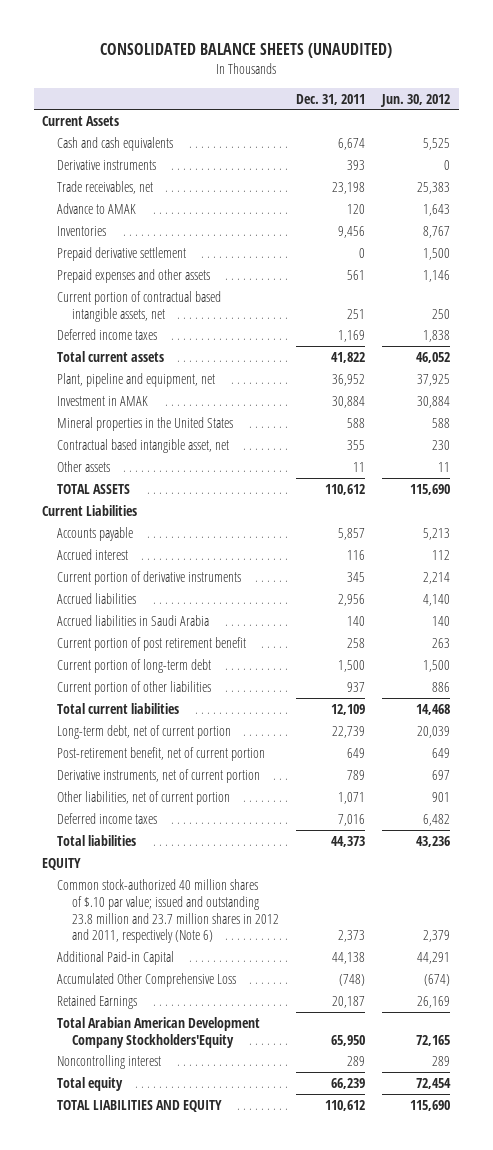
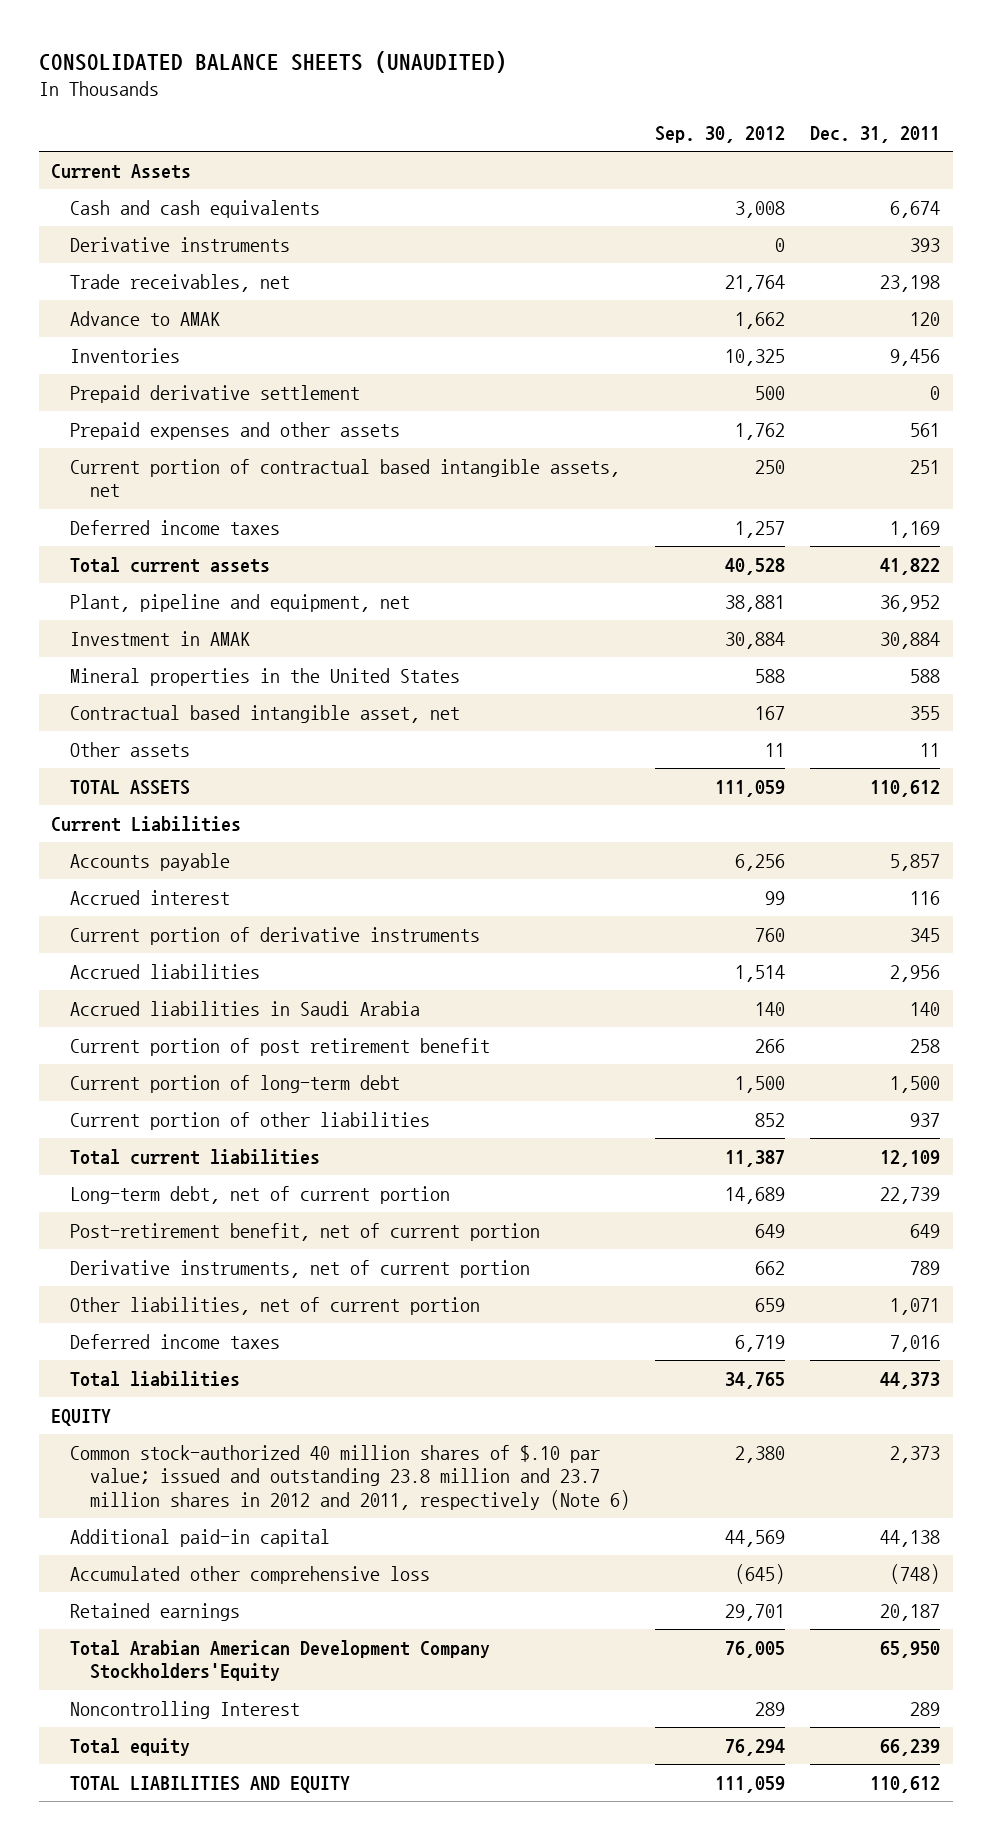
- | Dec. 31, 2011 | Jun. 30, 2012
+ | Sep. 30, 2012 | Dec. 31, 2011
- Additional Paid-in Capital | 44,138 | 44,291
- Accumulated Other Comprehensive Loss | (748) | (674)
- Retained Earnings | 20,187 | 26,169
+ Additional paid-in capital | 44,569 | 44,138
+ Accumulated other comprehensive loss | (645) | (748)
+ Retained earnings | 29,701 | 20,187
- Noncontrolling interest | 289 | 289
+ Noncontrolling Interest | 289 | 289

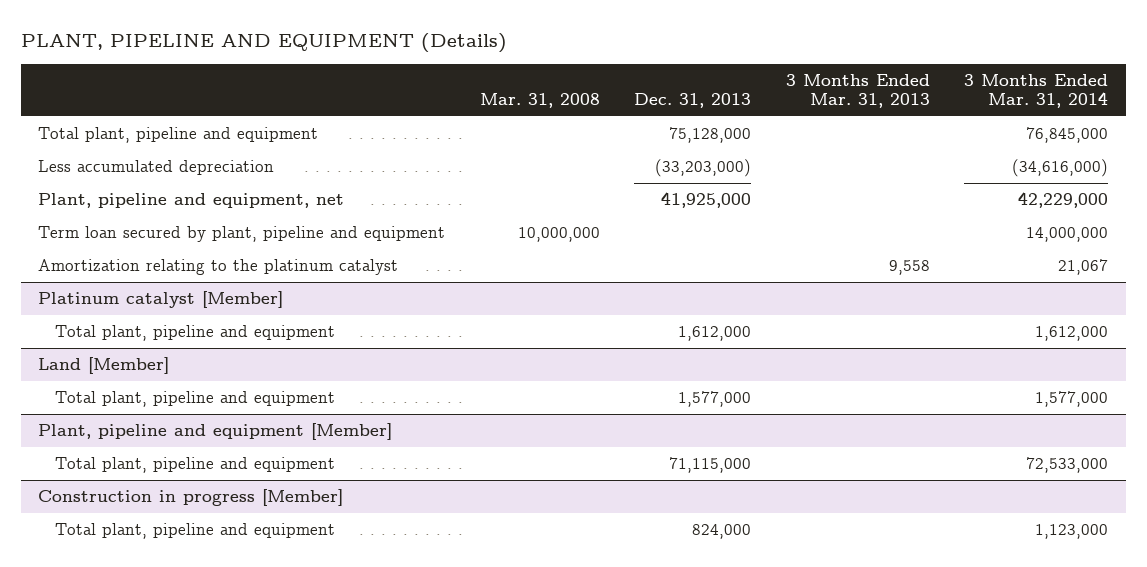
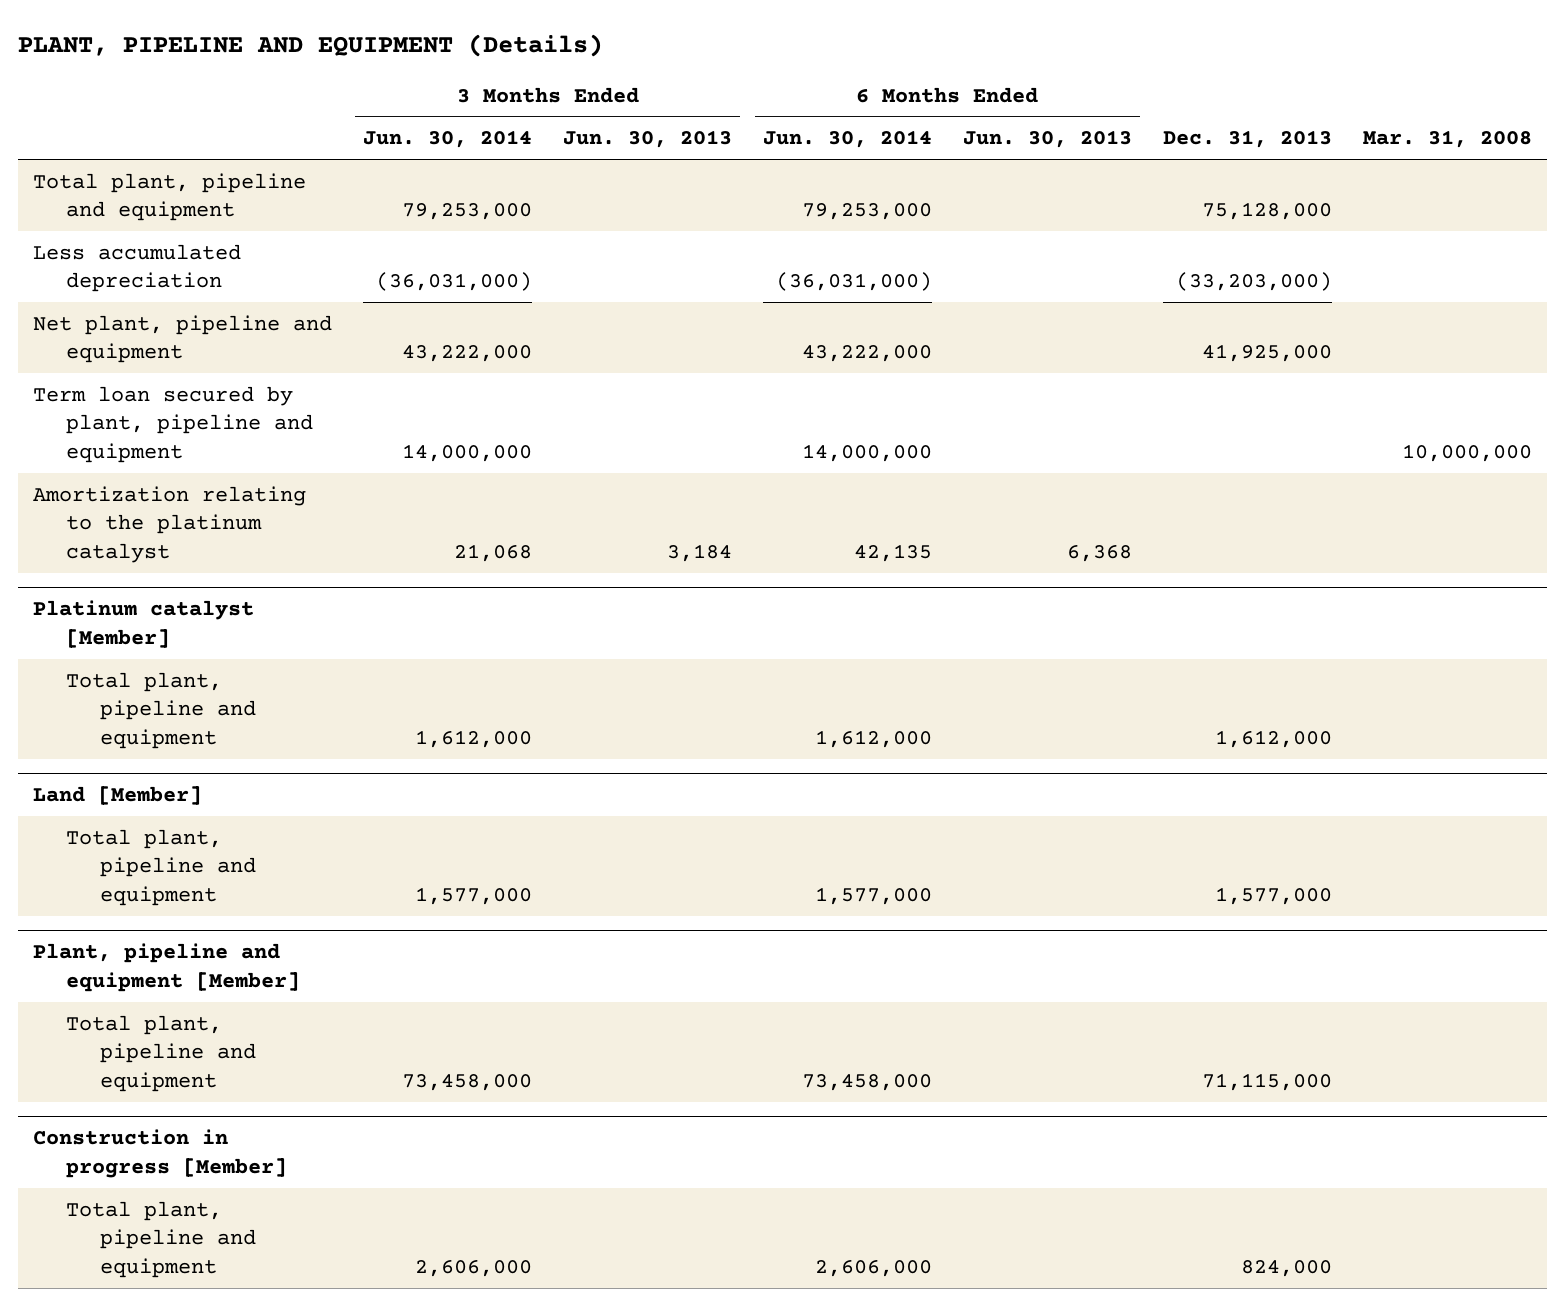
- | Mar. 31, 2008 | Dec. 31, 2013 | 3 Months Ended Mar. 31, 2013 | 3 Months Ended Mar. 31, 2014
+ | 3 Months Ended Jun. 30, 2014 | 3 Months Ended Jun. 30, 2013 | 6 Months Ended Jun. 30, 2014 | 6 Months Ended Jun. 30, 2013 | Dec. 31, 2013 | Mar. 31, 2008
- Plant, pipeline and equipment, net | | 41,925,000 | | 42,229,000
+ Net plant, pipeline and equipment | 43,222,000 | | 43,222,000 | | 41,925,000 |

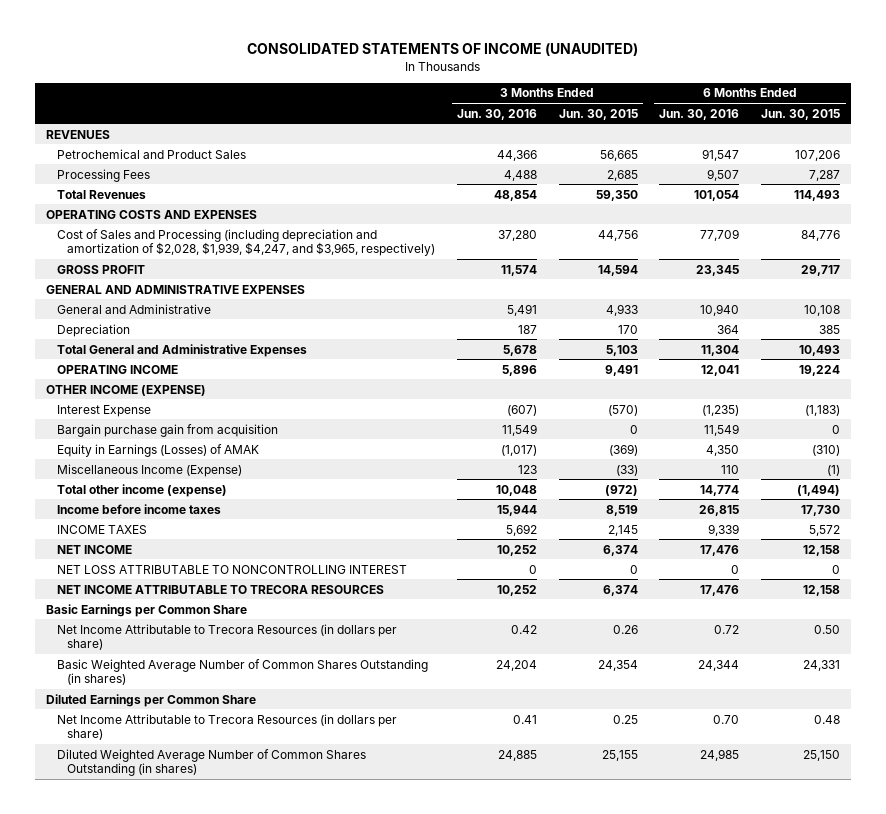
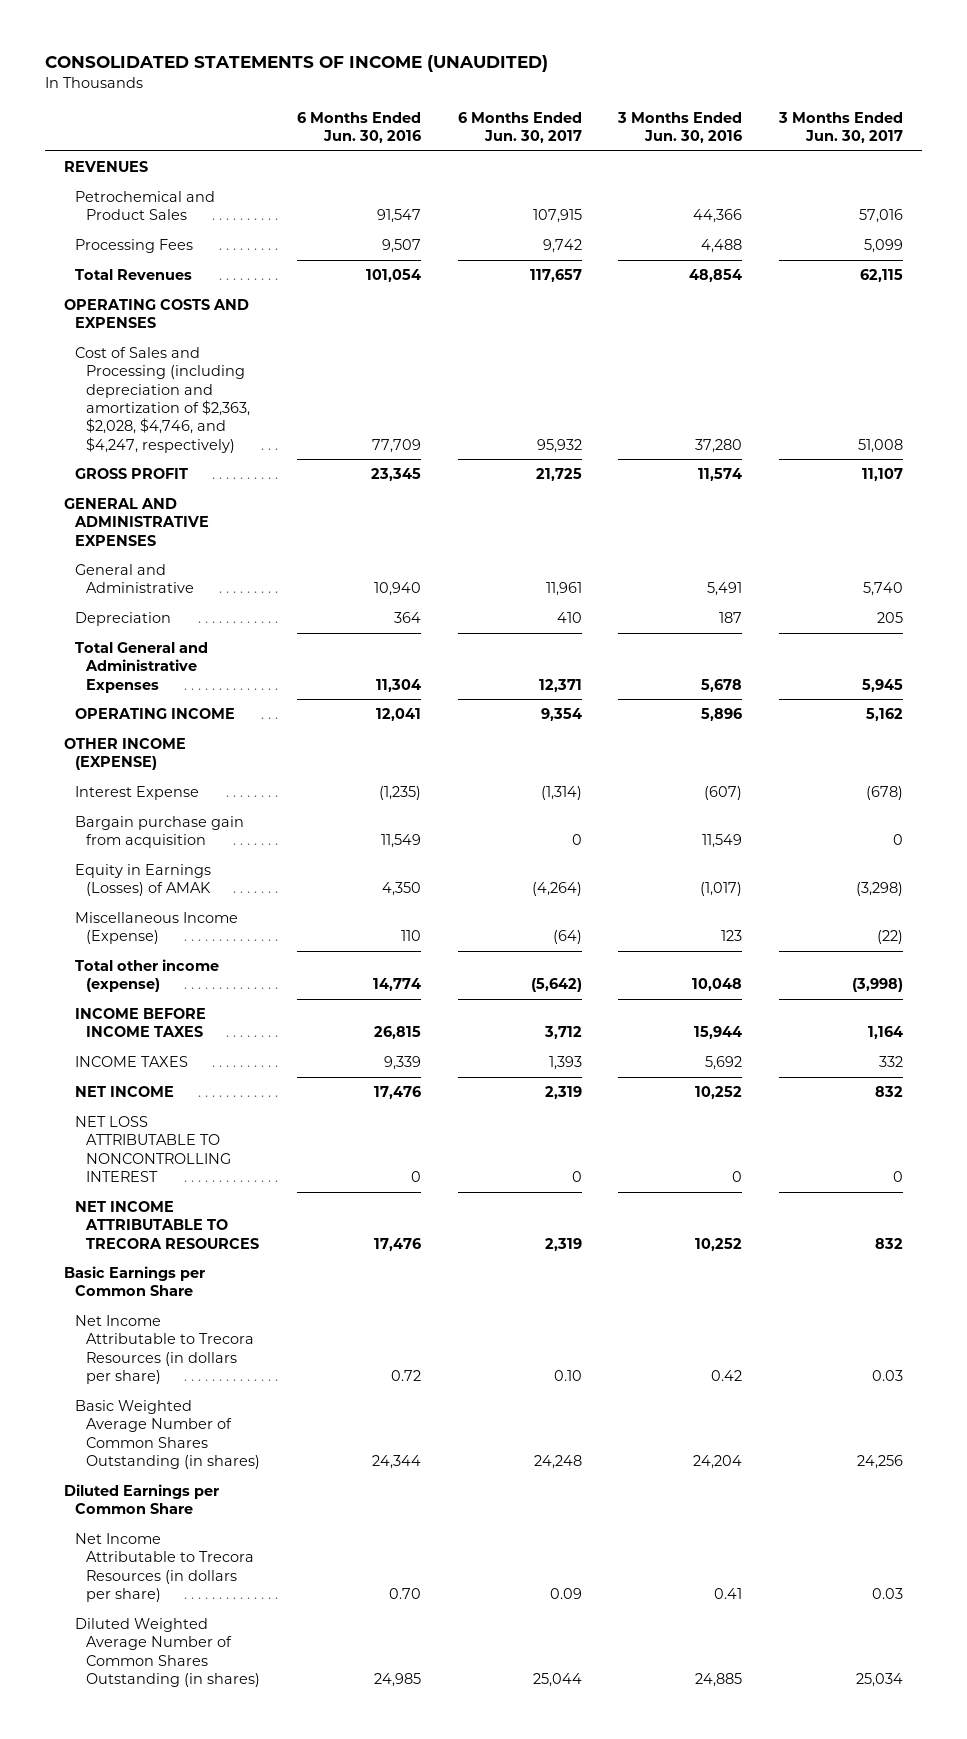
- | 3 Months Ended Jun. 30, 2016 | 3 Months Ended Jun. 30, 2015 | 6 Months Ended Jun. 30, 2016 | 6 Months Ended Jun. 30, 2015
+ | 6 Months Ended Jun. 30, 2016 | 6 Months Ended Jun. 30, 2017 | 3 Months Ended Jun. 30, 2016 | 3 Months Ended Jun. 30, 2017
- Cost of Sales and Processing (including depreciation and amortization of $2,028, $1,939, $4,247, and $3,965, respectively) | 37,280 | 44,756 | 77,709 | 84,776
+ Cost of Sales and Processing (including depreciation and amortization of $2,363, $2,028, $4,746, and $4,247, respectively) | 77,709 | 95,932 | 37,280 | 51,008
- Income before income taxes | 15,944 | 8,519 | 26,815 | 17,730
+ INCOME BEFORE INCOME TAXES | 26,815 | 3,712 | 15,944 | 1,164

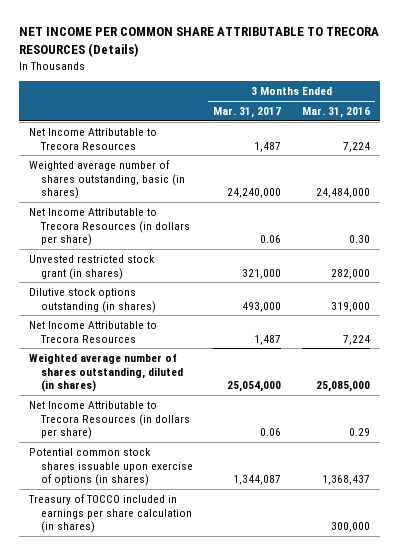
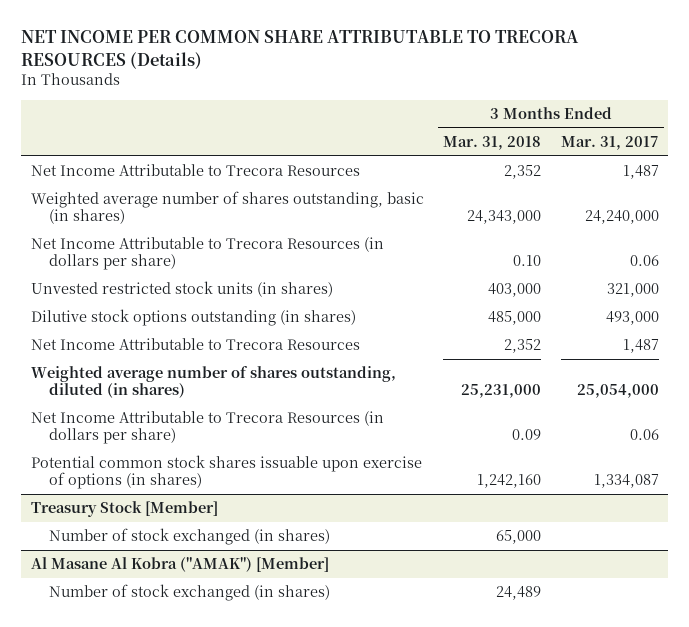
- | 3 Months Ended Mar. 31, 2017 | 3 Months Ended Mar. 31, 2016
+ | 3 Months Ended Mar. 31, 2018 | 3 Months Ended Mar. 31, 2017
- Unvested restricted stock grant (in shares) | 321,000 | 282,000
+ Unvested restricted stock units (in shares) | 403,000 | 321,000
- Potential common stock shares issuable upon exercise of options (in shares) | 1,344,087 | 1,368,437
- Treasury of TOCCO included in earnings per share calculation (in shares) | | 300,000
+ Potential common stock shares issuable upon exercise of options (in shares) | 1,242,160 | 1,334,087
+ Treasury Stock [Member]
+ Number of stock exchanged (in shares) | 65,000 |
+ Al Masane Al Kobra ("AMAK") [Member]
+ Number of stock exchanged (in shares) | 24,489 |

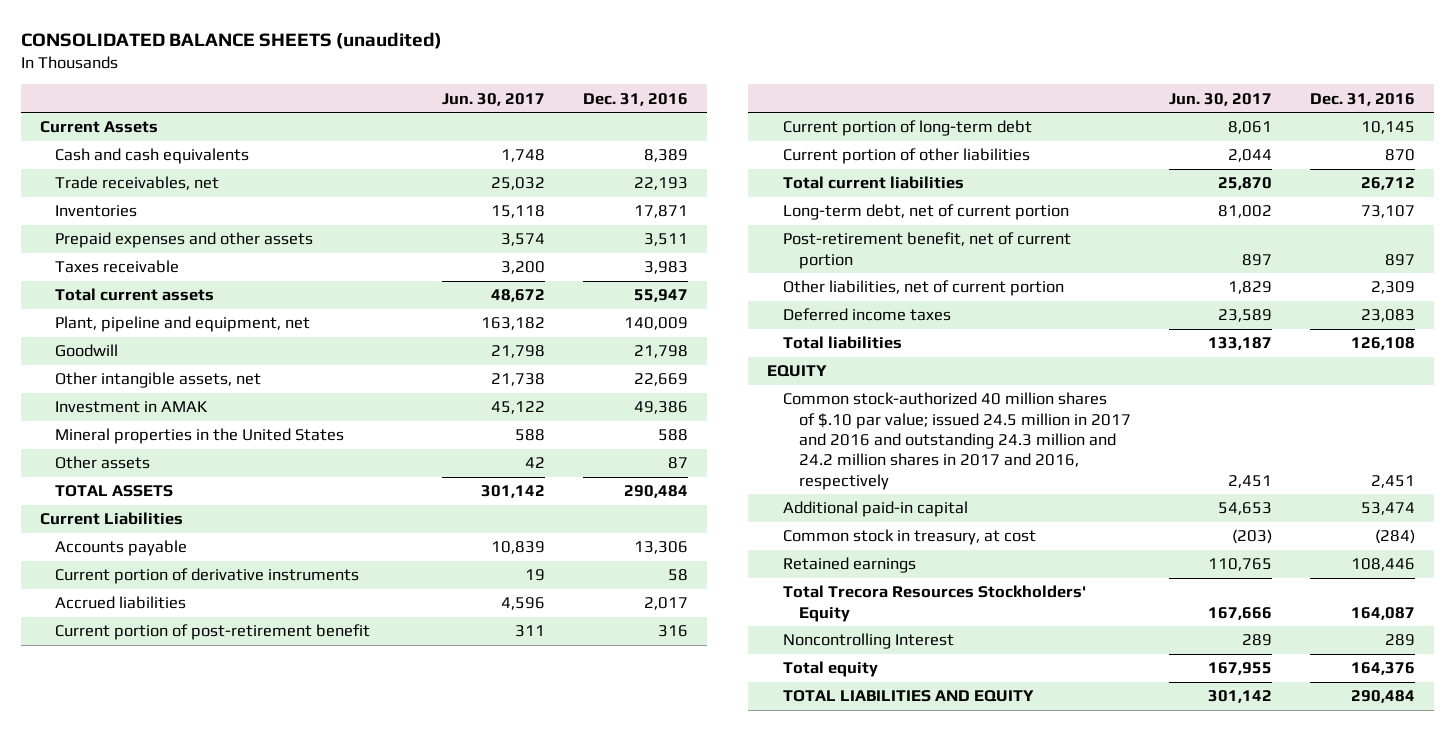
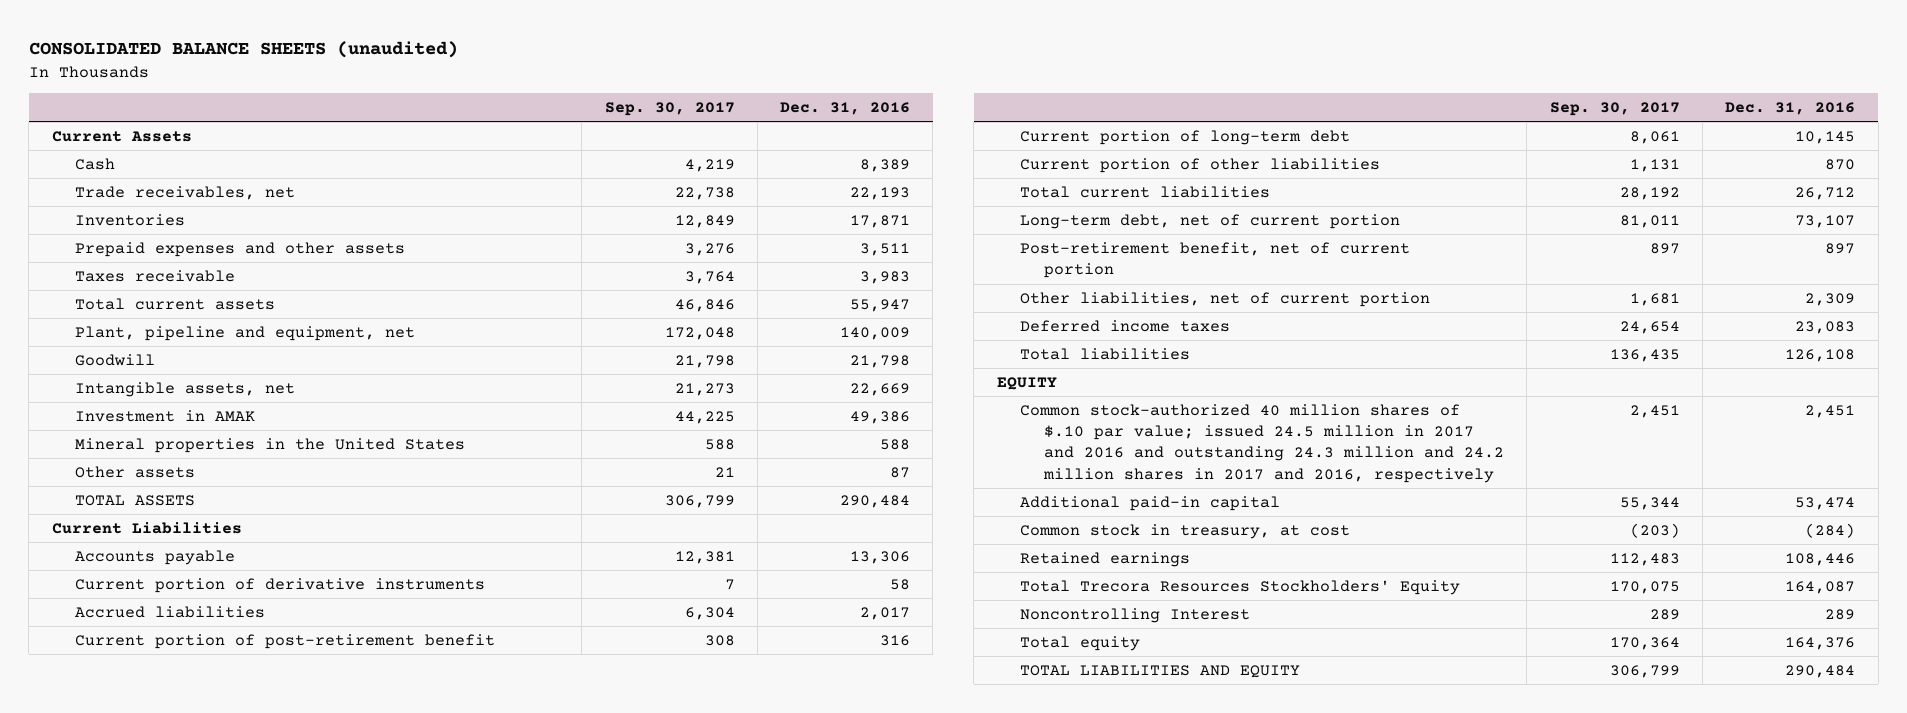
- | Jun. 30, 2017 | Dec. 31, 2016
+ | Sep. 30, 2017 | Dec. 31, 2016
- Cash and cash equivalents | 1,748 | 8,389
+ Cash | 4,219 | 8,389
- Other intangible assets, net | 21,738 | 22,669
+ Intangible assets, net | 21,273 | 22,669

